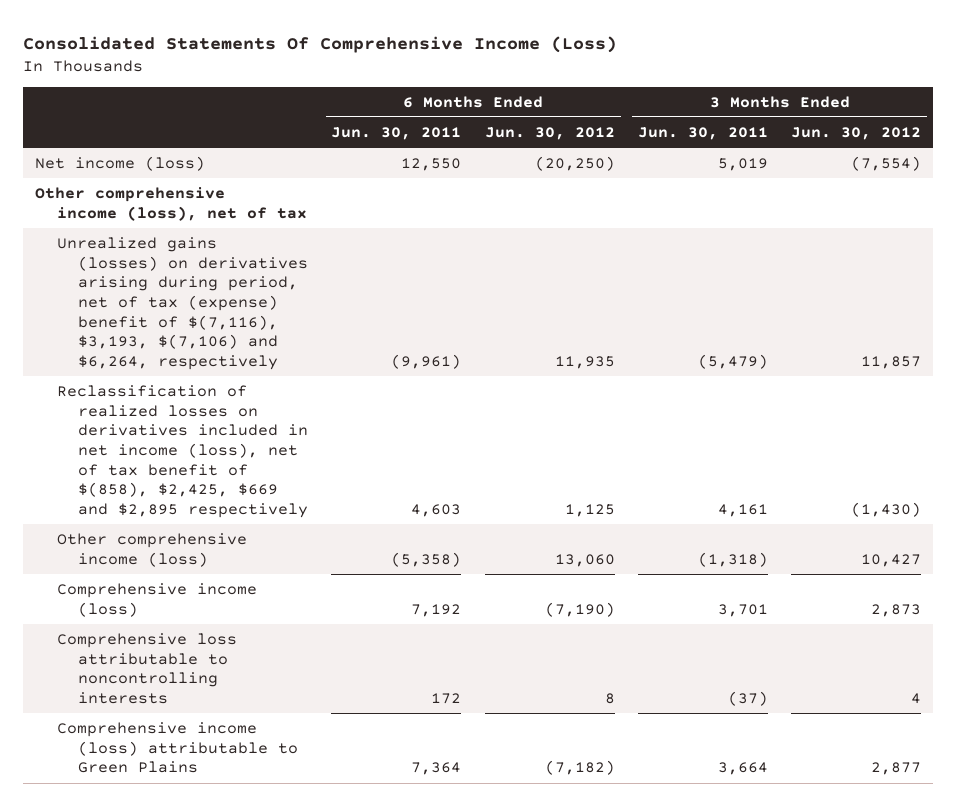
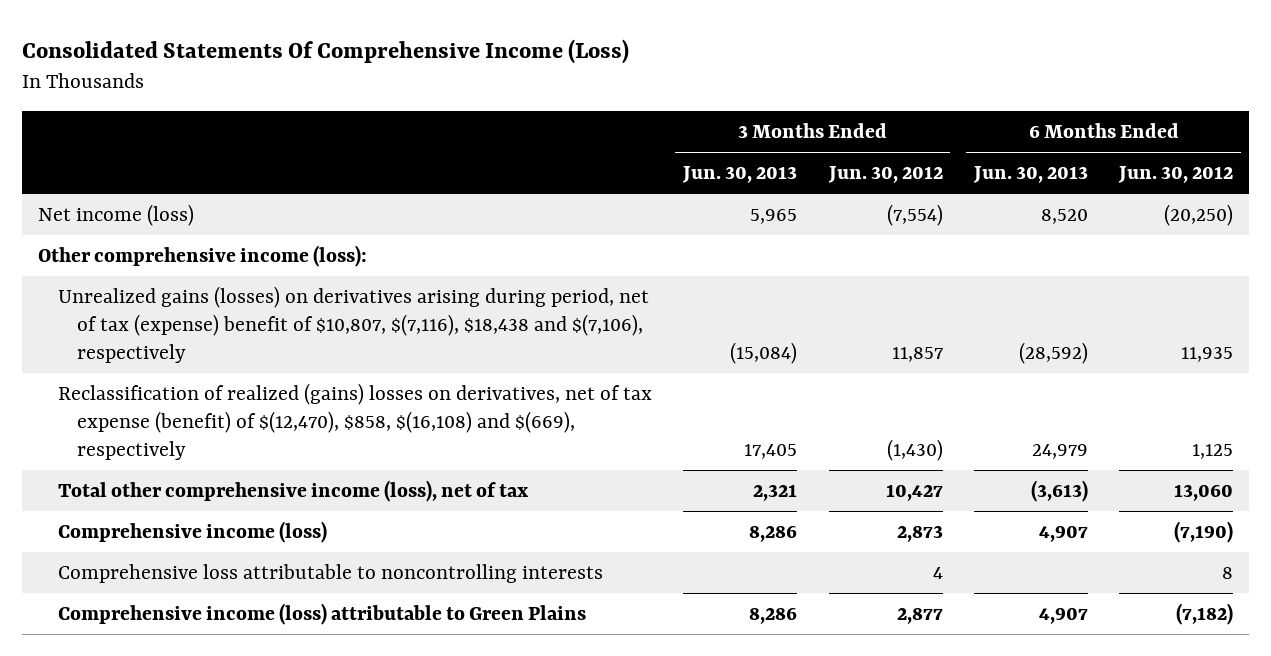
- | 6 Months Ended Jun. 30, 2011 | 6 Months Ended Jun. 30, 2012 | 3 Months Ended Jun. 30, 2011 | 3 Months Ended Jun. 30, 2012
+ | 3 Months Ended Jun. 30, 2013 | 3 Months Ended Jun. 30, 2012 | 6 Months Ended Jun. 30, 2013 | 6 Months Ended Jun. 30, 2012
- Other comprehensive income (loss), net of tax
- Unrealized gains (losses) on derivatives arising during period, net of tax (expense) benefit of $(7,116), $3,193, $(7,106) and $6,264, respectively | (9,961) | 11,935 | (5,479) | 11,857
- Reclassification of realized losses on derivatives included in net income (loss), net of tax benefit of $(858), $2,425, $669 and $2,895 respectively | 4,603 | 1,125 | 4,161 | (1,430)
- Other comprehensive income (loss) | (5,358) | 13,060 | (1,318) | 10,427
+ Other comprehensive income (loss):
+ Unrealized gains (losses) on derivatives arising during period, net of tax (expense) benefit of $10,807, $(7,116), $18,438 and $(7,106), respectively | (15,084) | 11,857 | (28,592) | 11,935
+ Reclassification of realized (gains) losses on derivatives, net of tax expense (benefit) of $(12,470), $858, $(16,108) and $(669), respectively | 17,405 | (1,430) | 24,979 | 1,125
+ Total other comprehensive income (loss), net of tax | 2,321 | 10,427 | (3,613) | 13,060

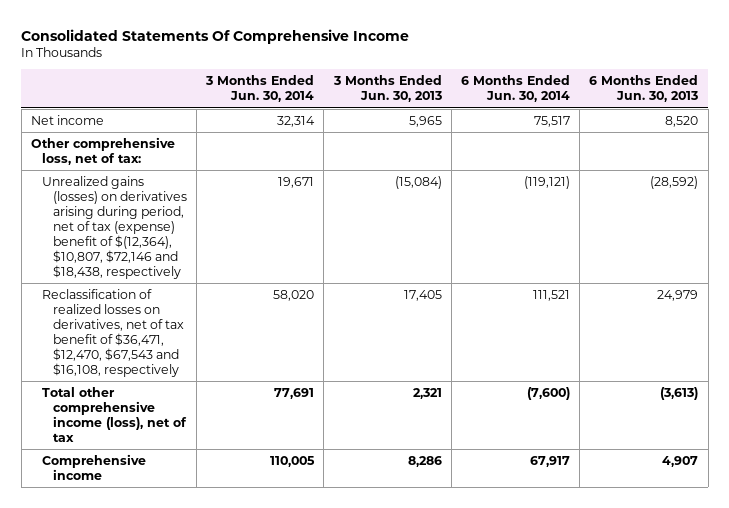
- Consolidated Statements Of Comprehensive Income (Loss)
+ Consolidated Statements Of Comprehensive Income
- | 3 Months Ended Jun. 30, 2013 | 3 Months Ended Jun. 30, 2012 | 6 Months Ended Jun. 30, 2013 | 6 Months Ended Jun. 30, 2012
+ | 3 Months Ended Jun. 30, 2014 | 3 Months Ended Jun. 30, 2013 | 6 Months Ended Jun. 30, 2014 | 6 Months Ended Jun. 30, 2013
- Net income (loss) | 5,965 | (7,554) | 8,520 | (20,250)
- Other comprehensive income (loss):
- Unrealized gains (losses) on derivatives arising during period, net of tax (expense) benefit of $10,807, $(7,116), $18,438 and $(7,106), respectively | (15,084) | 11,857 | (28,592) | 11,935
- Reclassification of realized (gains) losses on derivatives, net of tax expense (benefit) of $(12,470), $858, $(16,108) and $(669), respectively | 17,405 | (1,430) | 24,979 | 1,125
+ Net income | 32,314 | 5,965 | 75,517 | 8,520
+ Other comprehensive loss, net of tax:
+ Unrealized gains (losses) on derivatives arising during period, net of tax (expense) benefit of $(12,364), $10,807, $72,146 and $18,438, respectively | 19,671 | (15,084) | (119,121) | (28,592)
+ Reclassification of realized losses on derivatives, net of tax benefit of $36,471, $12,470, $67,543 and $16,108, respectively | 58,020 | 17,405 | 111,521 | 24,979
- Comprehensive income (loss) | 8,286 | 2,873 | 4,907 | (7,190)
- Comprehensive loss attributable to noncontrolling interests | | 4 | | 8
- Comprehensive income (loss) attributable to Green Plains | 8,286 | 2,877 | 4,907 | (7,182)
+ Comprehensive income | 110,005 | 8,286 | 67,917 | 4,907

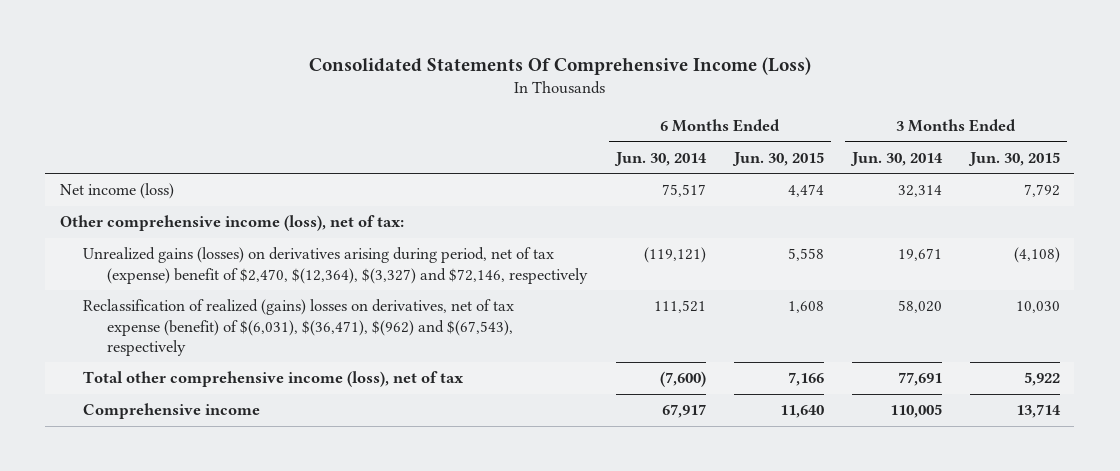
- Consolidated Statements Of Comprehensive Income
+ Consolidated Statements Of Comprehensive Income (Loss)
- | 3 Months Ended Jun. 30, 2014 | 3 Months Ended Jun. 30, 2013 | 6 Months Ended Jun. 30, 2014 | 6 Months Ended Jun. 30, 2013
+ | 6 Months Ended Jun. 30, 2014 | 6 Months Ended Jun. 30, 2015 | 3 Months Ended Jun. 30, 2014 | 3 Months Ended Jun. 30, 2015
- Net income | 32,314 | 5,965 | 75,517 | 8,520
- Other comprehensive loss, net of tax:
- Unrealized gains (losses) on derivatives arising during period, net of tax (expense) benefit of $(12,364), $10,807, $72,146 and $18,438, respectively | 19,671 | (15,084) | (119,121) | (28,592)
- Reclassification of realized losses on derivatives, net of tax benefit of $36,471, $12,470, $67,543 and $16,108, respectively | 58,020 | 17,405 | 111,521 | 24,979
+ Net income (loss) | 75,517 | 4,474 | 32,314 | 7,792
+ Other comprehensive income (loss), net of tax:
+ Unrealized gains (losses) on derivatives arising during period, net of tax (expense) benefit of $2,470, $(12,364), $(3,327) and $72,146, respectively | (119,121) | 5,558 | 19,671 | (4,108)
+ Reclassification of realized (gains) losses on derivatives, net of tax expense (benefit) of $(6,031), $(36,471), $(962) and $(67,543), respectively | 111,521 | 1,608 | 58,020 | 10,030

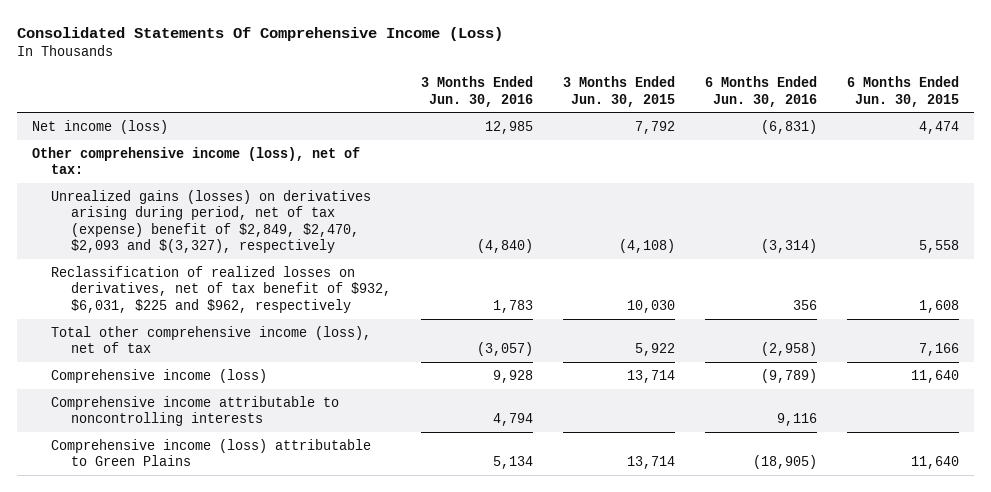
- | 6 Months Ended Jun. 30, 2014 | 6 Months Ended Jun. 30, 2015 | 3 Months Ended Jun. 30, 2014 | 3 Months Ended Jun. 30, 2015
+ | 3 Months Ended Jun. 30, 2016 | 3 Months Ended Jun. 30, 2015 | 6 Months Ended Jun. 30, 2016 | 6 Months Ended Jun. 30, 2015
- Unrealized gains (losses) on derivatives arising during period, net of tax (expense) benefit of $2,470, $(12,364), $(3,327) and $72,146, respectively | (119,121) | 5,558 | 19,671 | (4,108)
- Reclassification of realized (gains) losses on derivatives, net of tax expense (benefit) of $(6,031), $(36,471), $(962) and $(67,543), respectively | 111,521 | 1,608 | 58,020 | 10,030
+ Unrealized gains (losses) on derivatives arising during period, net of tax (expense) benefit of $2,849, $2,470, $2,093 and $(3,327), respectively | (4,840) | (4,108) | (3,314) | 5,558
+ Reclassification of realized losses on derivatives, net of tax benefit of $932, $6,031, $225 and $962, respectively | 1,783 | 10,030 | 356 | 1,608
- Comprehensive income | 67,917 | 11,640 | 110,005 | 13,714
+ Comprehensive income (loss) | 9,928 | 13,714 | (9,789) | 11,640
+ Comprehensive income attributable to noncontrolling interests | 4,794 | | 9,116 |
+ Comprehensive income (loss) attributable to Green Plains | 5,134 | 13,714 | (18,905) | 11,640

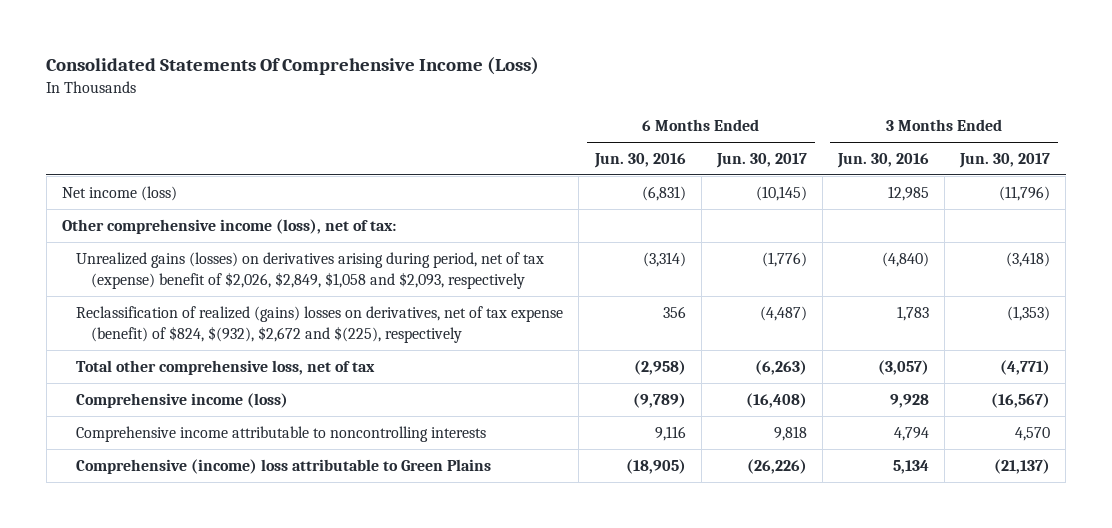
- | 3 Months Ended Jun. 30, 2016 | 3 Months Ended Jun. 30, 2015 | 6 Months Ended Jun. 30, 2016 | 6 Months Ended Jun. 30, 2015
+ | 6 Months Ended Jun. 30, 2016 | 6 Months Ended Jun. 30, 2017 | 3 Months Ended Jun. 30, 2016 | 3 Months Ended Jun. 30, 2017
- Unrealized gains (losses) on derivatives arising during period, net of tax (expense) benefit of $2,849, $2,470, $2,093 and $(3,327), respectively | (4,840) | (4,108) | (3,314) | 5,558
- Reclassification of realized losses on derivatives, net of tax benefit of $932, $6,031, $225 and $962, respectively | 1,783 | 10,030 | 356 | 1,608
- Total other comprehensive income (loss), net of tax | (3,057) | 5,922 | (2,958) | 7,166
+ Unrealized gains (losses) on derivatives arising during period, net of tax (expense) benefit of $2,026, $2,849, $1,058 and $2,093, respectively | (3,314) | (1,776) | (4,840) | (3,418)
+ Reclassification of realized (gains) losses on derivatives, net of tax expense (benefit) of $824, $(932), $2,672 and $(225), respectively | 356 | (4,487) | 1,783 | (1,353)
+ Total other comprehensive loss, net of tax | (2,958) | (6,263) | (3,057) | (4,771)
- Comprehensive income (loss) attributable to Green Plains | 5,134 | 13,714 | (18,905) | 11,640
+ Comprehensive (income) loss attributable to Green Plains | (18,905) | (26,226) | 5,134 | (21,137)

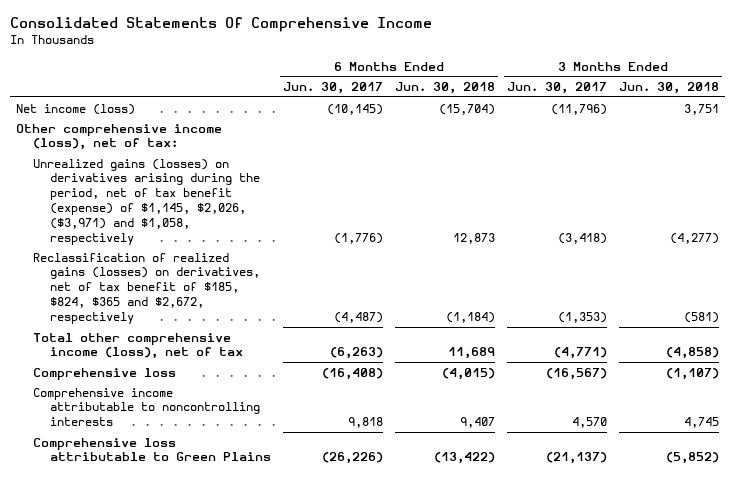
- Consolidated Statements Of Comprehensive Income (Loss)
+ Consolidated Statements Of Comprehensive Income
- | 6 Months Ended Jun. 30, 2016 | 6 Months Ended Jun. 30, 2017 | 3 Months Ended Jun. 30, 2016 | 3 Months Ended Jun. 30, 2017
+ | 6 Months Ended Jun. 30, 2017 | 6 Months Ended Jun. 30, 2018 | 3 Months Ended Jun. 30, 2017 | 3 Months Ended Jun. 30, 2018
- Unrealized gains (losses) on derivatives arising during period, net of tax (expense) benefit of $2,026, $2,849, $1,058 and $2,093, respectively | (3,314) | (1,776) | (4,840) | (3,418)
- Reclassification of realized (gains) losses on derivatives, net of tax expense (benefit) of $824, $(932), $2,672 and $(225), respectively | 356 | (4,487) | 1,783 | (1,353)
- Total other comprehensive loss, net of tax | (2,958) | (6,263) | (3,057) | (4,771)
- Comprehensive income (loss) | (9,789) | (16,408) | 9,928 | (16,567)
+ Unrealized gains (losses) on derivatives arising during the period, net of tax benefit (expense) of $1,145, $2,026, ($3,971) and $1,058, respectively | (1,776) | 12,873 | (3,418) | (4,277)
+ Reclassification of realized gains (losses) on derivatives, net of tax benefit of $185, $824, $365 and $2,672, respectively | (4,487) | (1,184) | (1,353) | (581)
+ Total other comprehensive income (loss), net of tax | (6,263) | 11,689 | (4,771) | (4,858)
+ Comprehensive loss | (16,408) | (4,015) | (16,567) | (1,107)
- Comprehensive (income) loss attributable to Green Plains | (18,905) | (26,226) | 5,134 | (21,137)
+ Comprehensive loss attributable to Green Plains | (26,226) | (13,422) | (21,137) | (5,852)

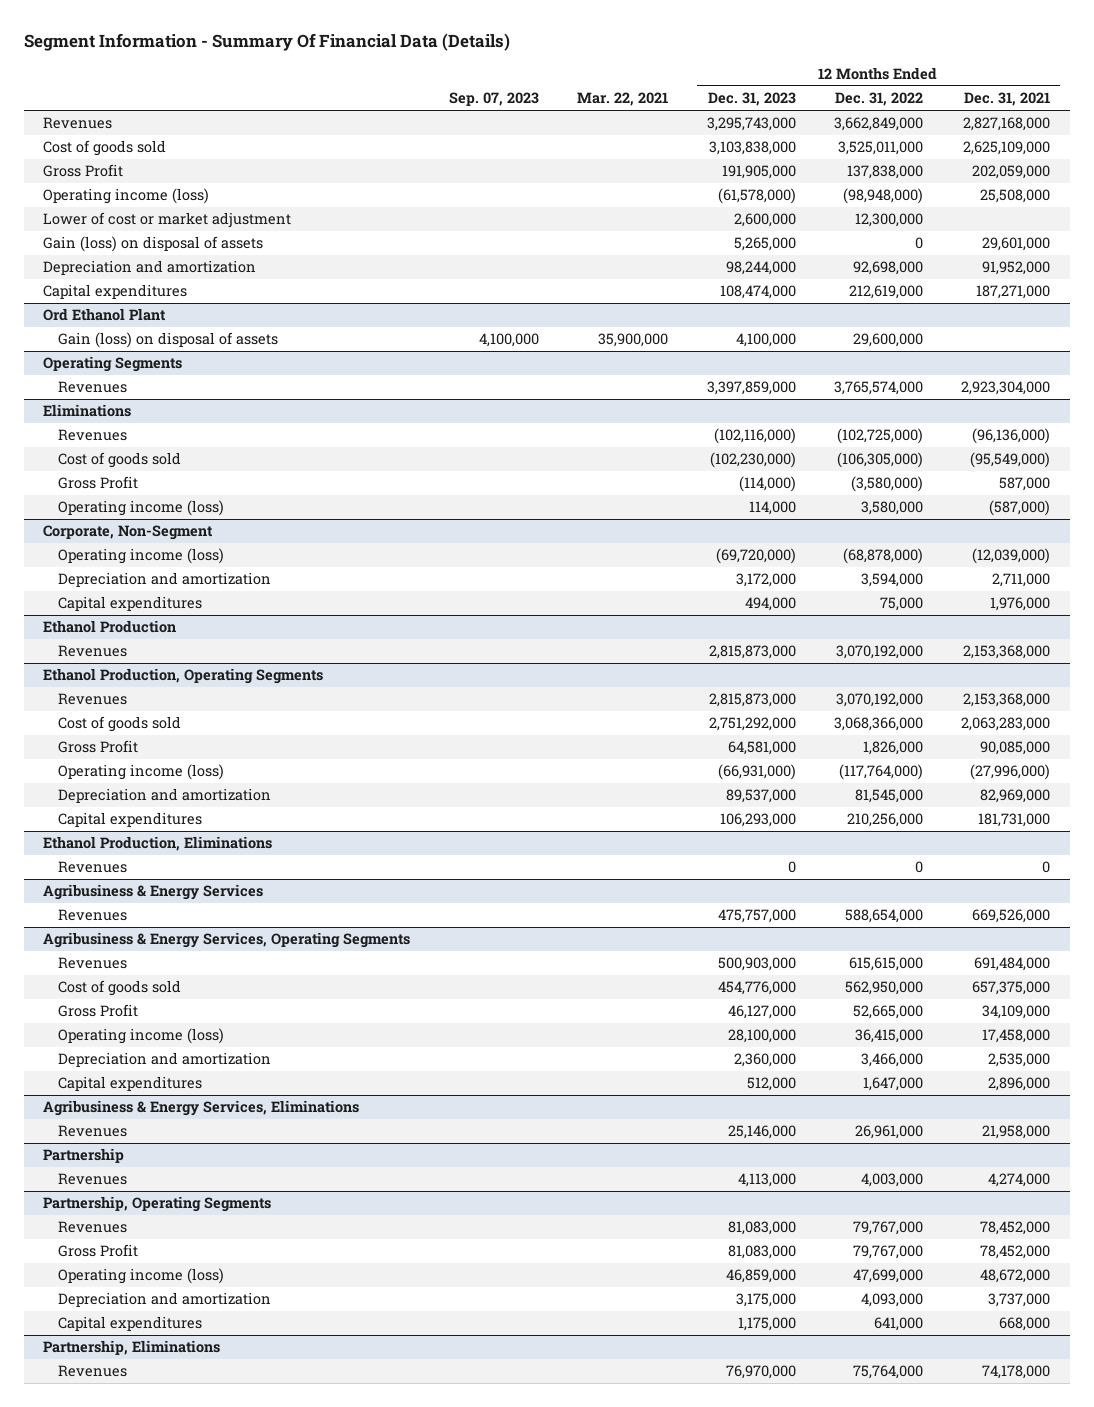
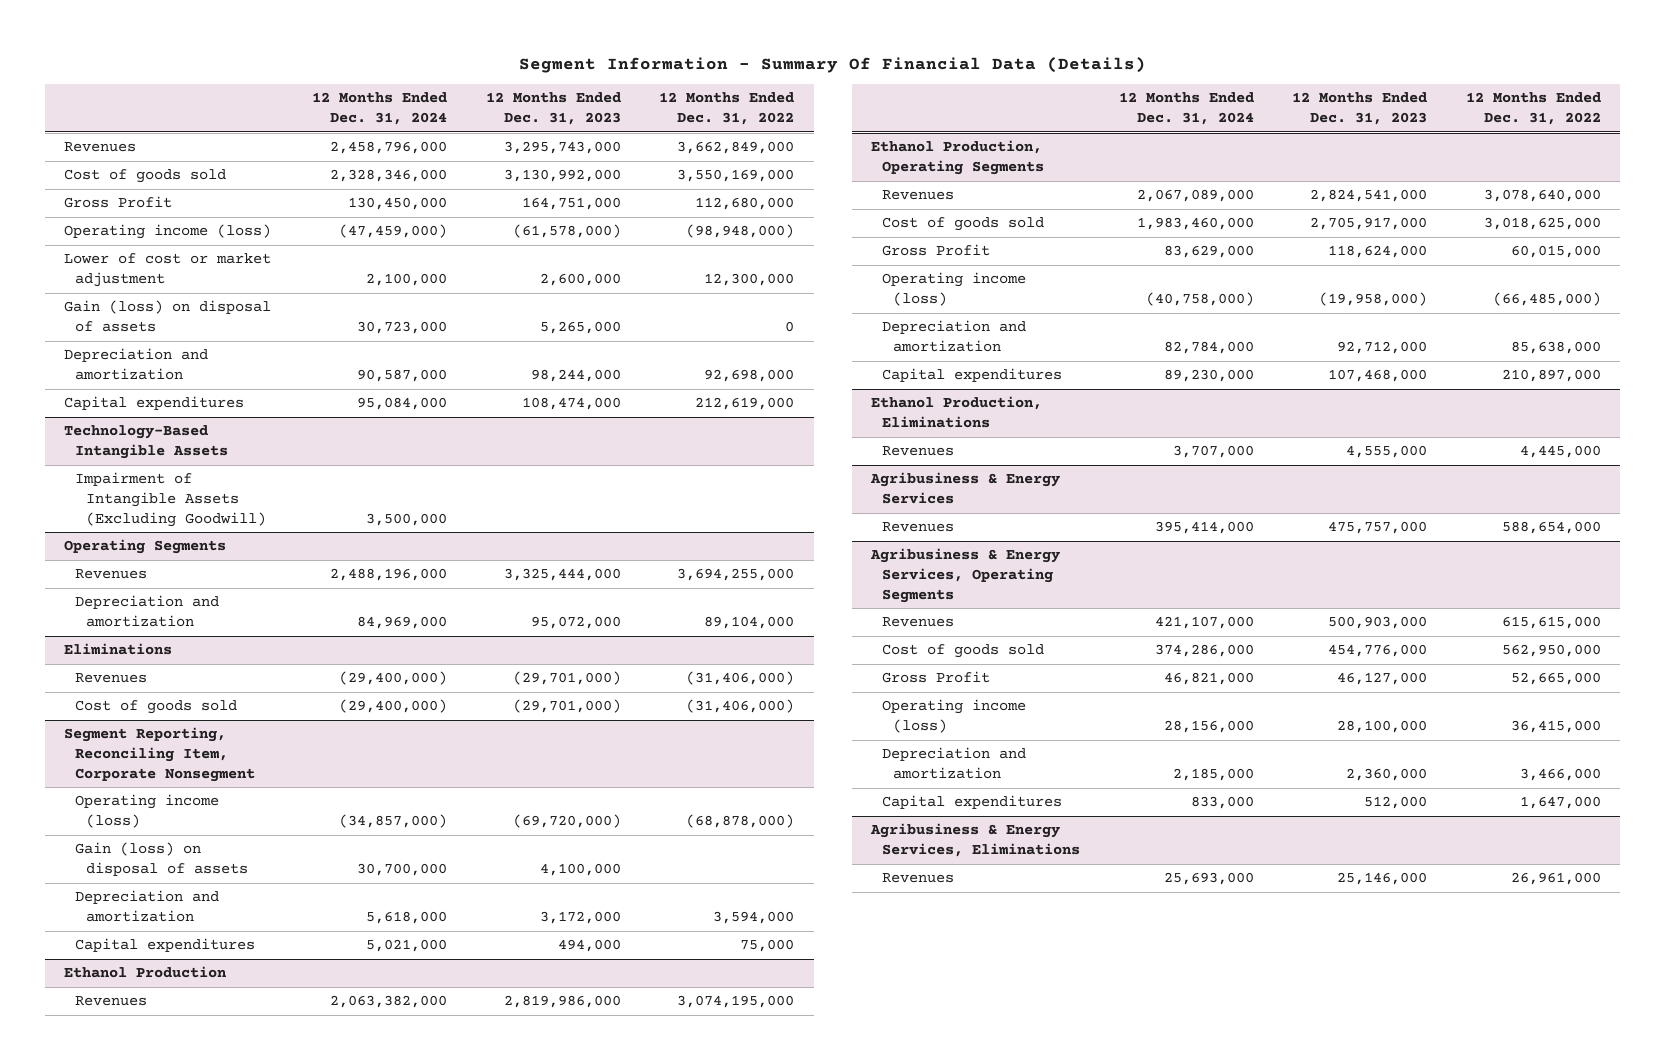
- | Sep. 07, 2023 | Mar. 22, 2021 | 12 Months Ended Dec. 31, 2023 | 12 Months Ended Dec. 31, 2022 | 12 Months Ended Dec. 31, 2021
+ | 12 Months Ended Dec. 31, 2024 | 12 Months Ended Dec. 31, 2023 | 12 Months Ended Dec. 31, 2022
- Cost of goods sold | | | 3,103,838,000 | 3,525,011,000 | 2,625,109,000
- Gross Profit | | | 191,905,000 | 137,838,000 | 202,059,000
+ Cost of goods sold | 2,328,346,000 | 3,130,992,000 | 3,550,169,000
+ Gross Profit | 130,450,000 | 164,751,000 | 112,680,000
- Ord Ethanol Plant
- Gain (loss) on disposal of assets | 4,100,000 | 35,900,000 | 4,100,000 | 29,600,000 |
+ Technology-Based Intangible Assets
+ Impairment of Intangible Assets (Excluding Goodwill) | 3,500,000 | |
@ Operating Segments
- Revenues | | | 3,397,859,000 | 3,765,574,000 | 2,923,304,000
+ Revenues | 2,488,196,000 | 3,325,444,000 | 3,694,255,000
+ Depreciation and amortization | 84,969,000 | 95,072,000 | 89,104,000
@ Eliminations
- Revenues | | | (102,116,000) | (102,725,000) | (96,136,000)
- Cost of goods sold | | | (102,230,000) | (106,305,000) | (95,549,000)
- Gross Profit | | | (114,000) | (3,580,000) | 587,000
- Operating income (loss) | | | 114,000 | 3,580,000 | (587,000)
- Corporate, Non-Segment
@ Eliminations
+ Revenues | (29,400,000) | (29,701,000) | (31,406,000)
+ Cost of goods sold | (29,400,000) | (29,701,000) | (31,406,000)
+ Segment Reporting, Reconciling Item, Corporate Nonsegment
+ Gain (loss) on disposal of assets | 30,700,000 | 4,100,000 |
@ Ethanol Production
- Revenues | | | 2,815,873,000 | 3,070,192,000 | 2,153,368,000
+ Revenues | 2,063,382,000 | 2,819,986,000 | 3,074,195,000
@ Ethanol Production, Operating Segments
- Revenues | | | 2,815,873,000 | 3,070,192,000 | 2,153,368,000
- Cost of goods sold | | | 2,751,292,000 | 3,068,366,000 | 2,063,283,000
- Gross Profit | | | 64,581,000 | 1,826,000 | 90,085,000
- Operating income (loss) | | | (66,931,000) | (117,764,000) | (27,996,000)
- Depreciation and amortization | | | 89,537,000 | 81,545,000 | 82,969,000
- Capital expenditures | | | 106,293,000 | 210,256,000 | 181,731,000
+ Revenues | 2,067,089,000 | 2,824,541,000 | 3,078,640,000
+ Cost of goods sold | 1,983,460,000 | 2,705,917,000 | 3,018,625,000
+ Gross Profit | 83,629,000 | 118,624,000 | 60,015,000
+ Operating income (loss) | (40,758,000) | (19,958,000) | (66,485,000)
+ Depreciation and amortization | 82,784,000 | 92,712,000 | 85,638,000
+ Capital expenditures | 89,230,000 | 107,468,000 | 210,897,000
@ Ethanol Production, Eliminations
- Revenues | | | 0 | 0 | 0
+ Revenues | 3,707,000 | 4,555,000 | 4,445,000
- Partnership
- Revenues | | | 4,113,000 | 4,003,000 | 4,274,000
- Partnership, Operating Segments
- Revenues | | | 81,083,000 | 79,767,000 | 78,452,000
- Gross Profit | | | 81,083,000 | 79,767,000 | 78,452,000
- Operating income (loss) | | | 46,859,000 | 47,699,000 | 48,672,000
- Depreciation and amortization | | | 3,175,000 | 4,093,000 | 3,737,000
- Capital expenditures | | | 1,175,000 | 641,000 | 668,000
- Partnership, Eliminations
- Revenues | | | 76,970,000 | 75,764,000 | 74,178,000

